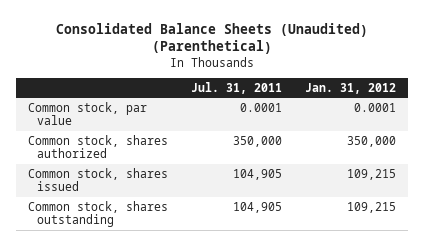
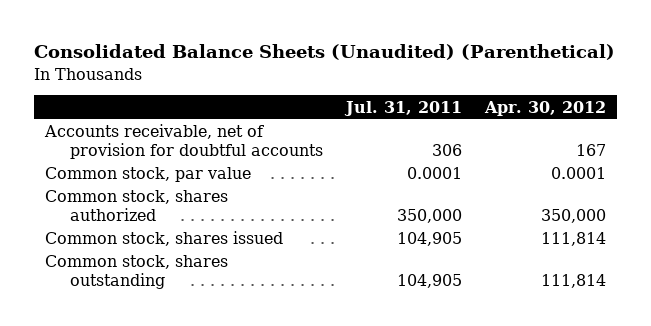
- | Jul. 31, 2011 | Jan. 31, 2012
+ | Jul. 31, 2011 | Apr. 30, 2012
+ Accounts receivable, net of provision for doubtful accounts | 306 | 167

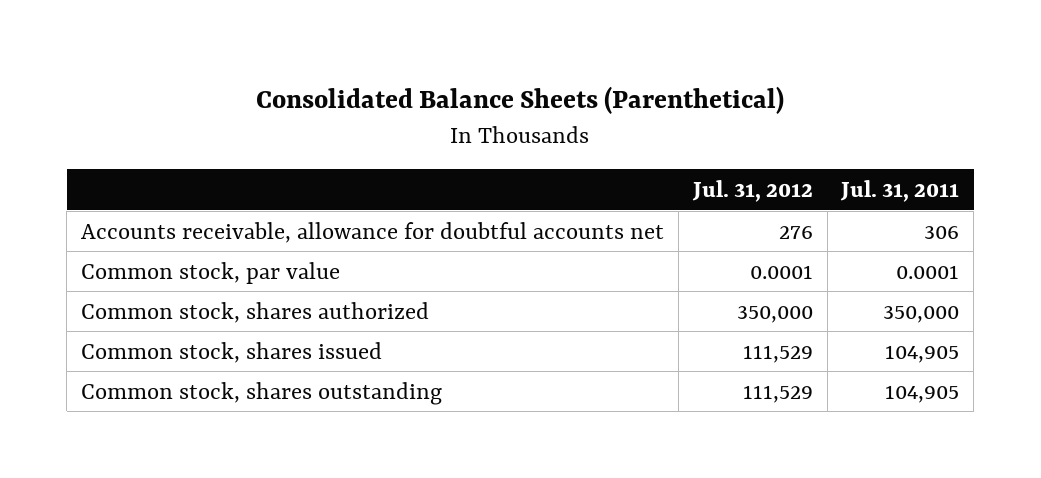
- Consolidated Balance Sheets (Unaudited) (Parenthetical)
+ Consolidated Balance Sheets (Parenthetical)
- | Jul. 31, 2011 | Apr. 30, 2012
+ | Jul. 31, 2012 | Jul. 31, 2011
- Accounts receivable, net of provision for doubtful accounts | 306 | 167
+ Accounts receivable, allowance for doubtful accounts net | 276 | 306

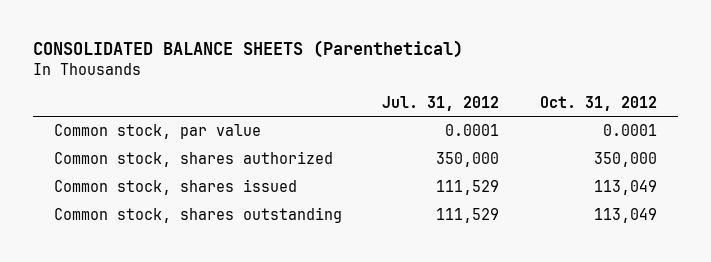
- Consolidated Balance Sheets (Parenthetical)
+ CONSOLIDATED BALANCE SHEETS (Parenthetical)
- | Jul. 31, 2012 | Jul. 31, 2011
+ | Jul. 31, 2012 | Oct. 31, 2012
- Accounts receivable, allowance for doubtful accounts net | 276 | 306

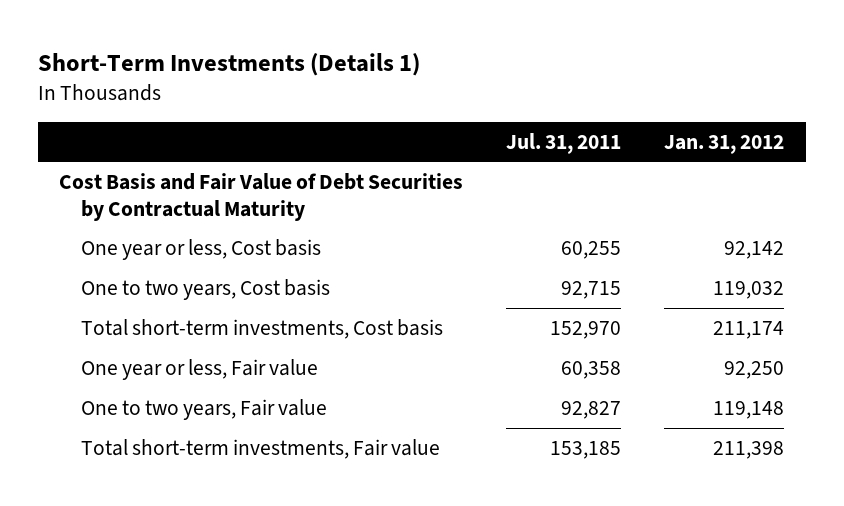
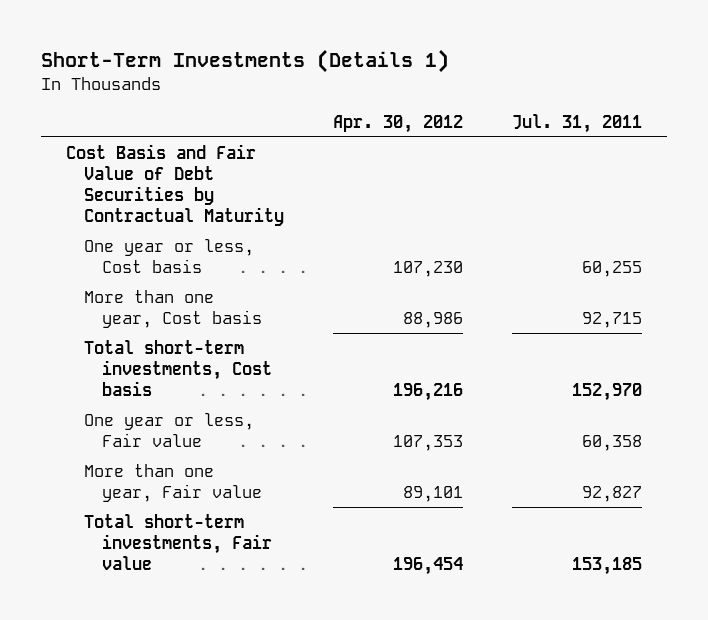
- | Jul. 31, 2011 | Jan. 31, 2012
+ | Apr. 30, 2012 | Jul. 31, 2011
- One to two years, Cost basis | 92,715 | 119,032
+ More than one year, Cost basis | 88,986 | 92,715
- One to two years, Fair value | 92,827 | 119,148
+ More than one year, Fair value | 89,101 | 92,827

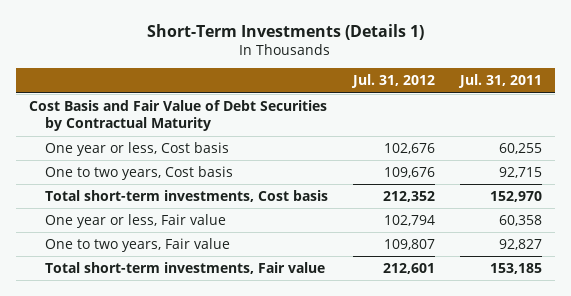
- | Apr. 30, 2012 | Jul. 31, 2011
+ | Jul. 31, 2012 | Jul. 31, 2011
- More than one year, Cost basis | 88,986 | 92,715
+ One to two years, Cost basis | 109,676 | 92,715
- More than one year, Fair value | 89,101 | 92,827
+ One to two years, Fair value | 109,807 | 92,827

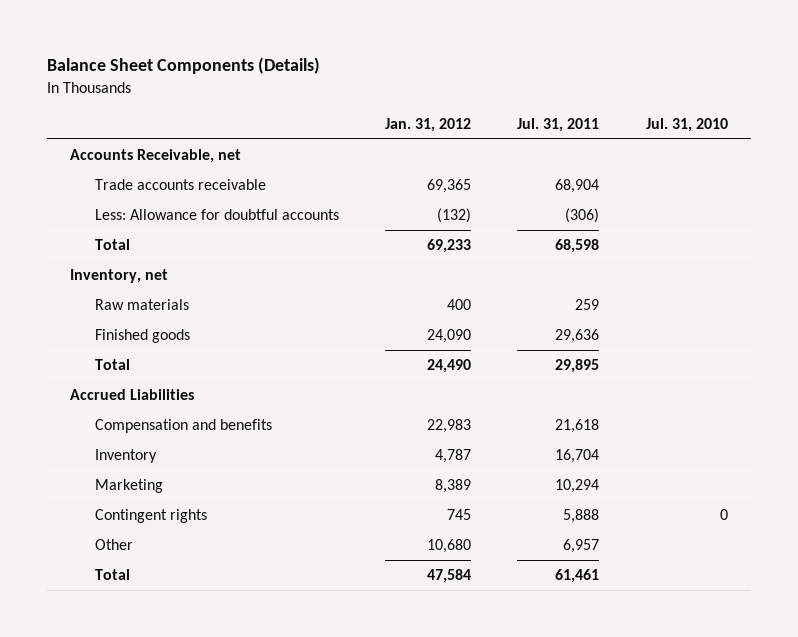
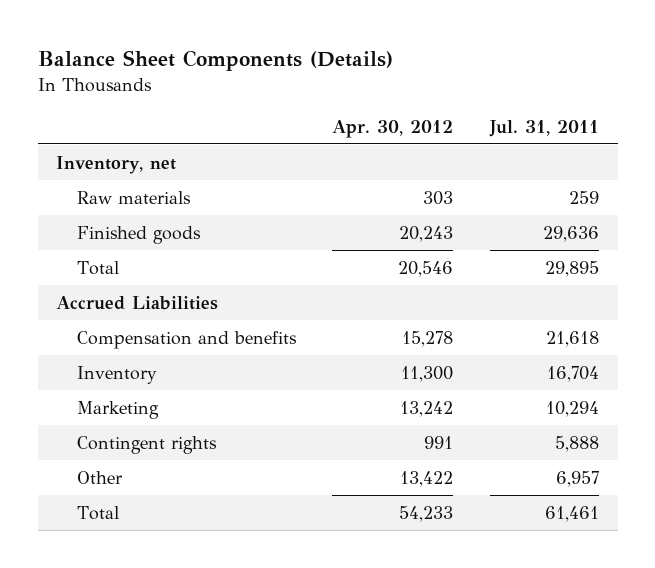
- | Jan. 31, 2012 | Jul. 31, 2011 | Jul. 31, 2010
+ | Apr. 30, 2012 | Jul. 31, 2011
- Accounts Receivable, net
- Trade accounts receivable | 69,365 | 68,904 |
- Less: Allowance for doubtful accounts | (132) | (306) |
- Total | 69,233 | 68,598 |

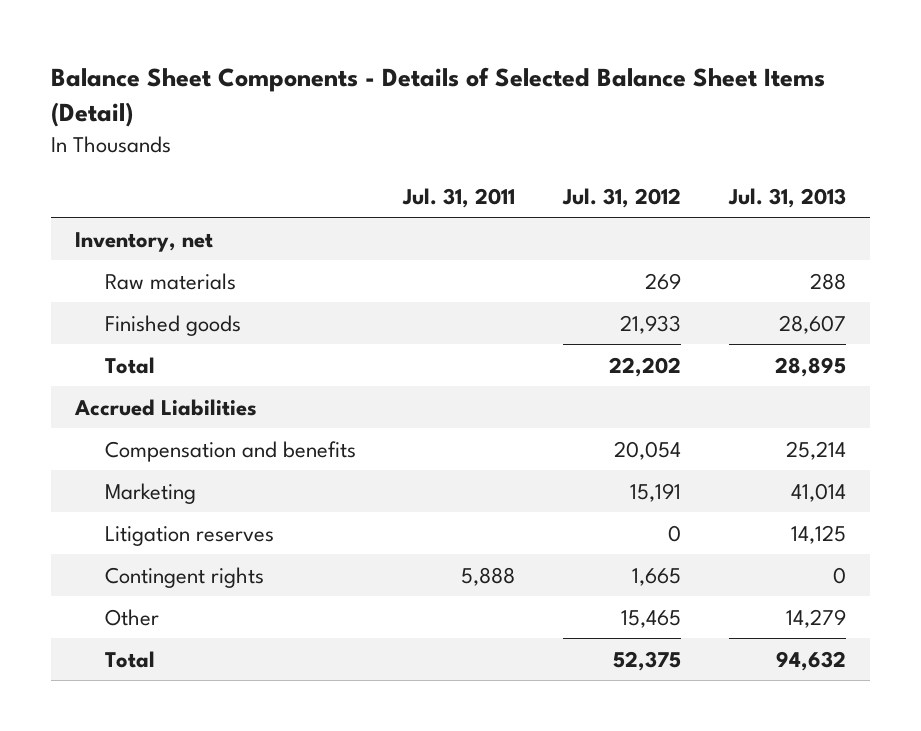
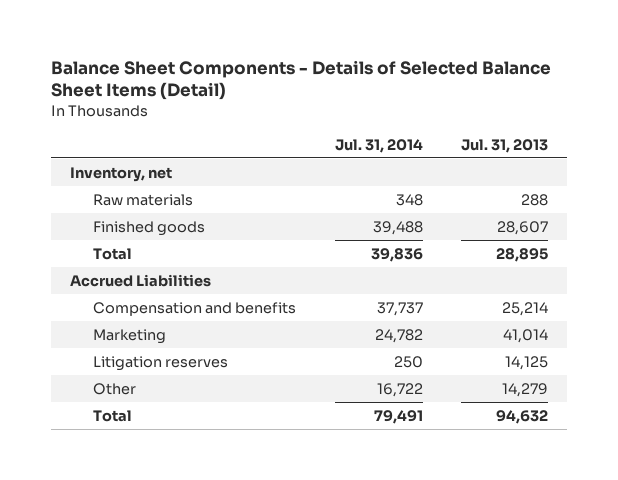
- | Jul. 31, 2011 | Jul. 31, 2012 | Jul. 31, 2013
+ | Jul. 31, 2014 | Jul. 31, 2013
- Contingent rights | 5,888 | 1,665 | 0

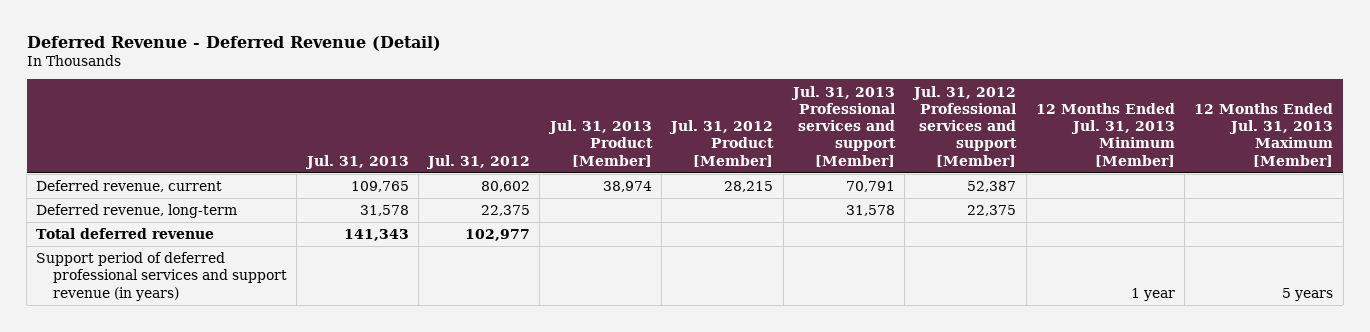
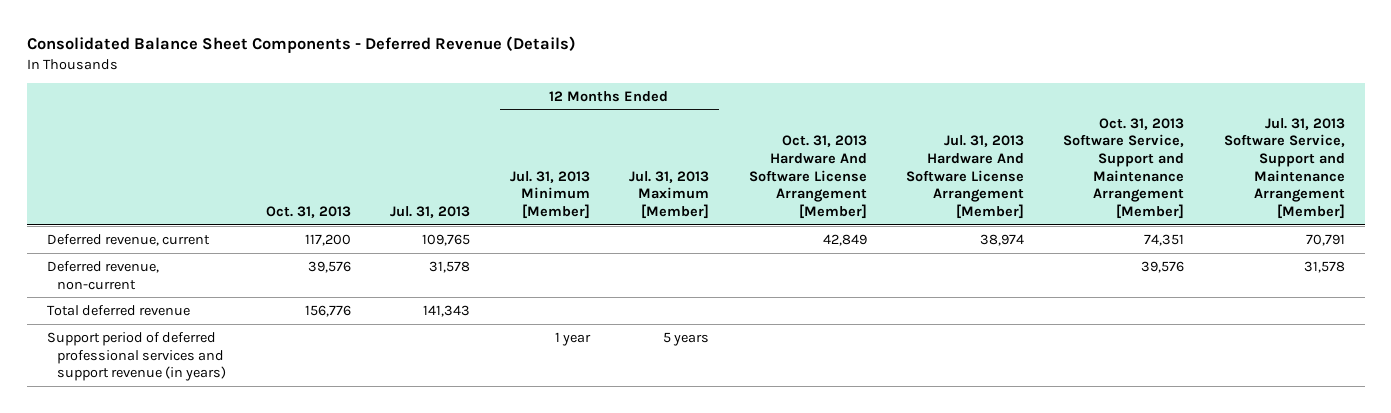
- Deferred Revenue - Deferred Revenue (Detail)
+ Consolidated Balance Sheet Components - Deferred Revenue (Details)
- | Jul. 31, 2013 | Jul. 31, 2012 | Jul. 31, 2013 Product [Member] | Jul. 31, 2012 Product [Member] | Jul. 31, 2013 Professional services and support [Member] | Jul. 31, 2012 Professional services and support [Member] | 12 Months Ended Jul. 31, 2013 Minimum [Member] | 12 Months Ended Jul. 31, 2013 Maximum [Member]
+ | Oct. 31, 2013 | Jul. 31, 2013 | 12 Months Ended Jul. 31, 2013 Minimum [Member] | 12 Months Ended Jul. 31, 2013 Maximum [Member] | Oct. 31, 2013 Hardware And Software License Arrangement [Member] | Jul. 31, 2013 Hardware And Software License Arrangement [Member] | Oct. 31, 2013 Software Service, Support and Maintenance Arrangement [Member] | Jul. 31, 2013 Software Service, Support and Maintenance Arrangement [Member]
- Deferred revenue, long-term | 31,578 | 22,375 | | | 31,578 | 22,375 | |
+ Deferred revenue, non-current | 39,576 | 31,578 | | | | | 39,576 | 31,578

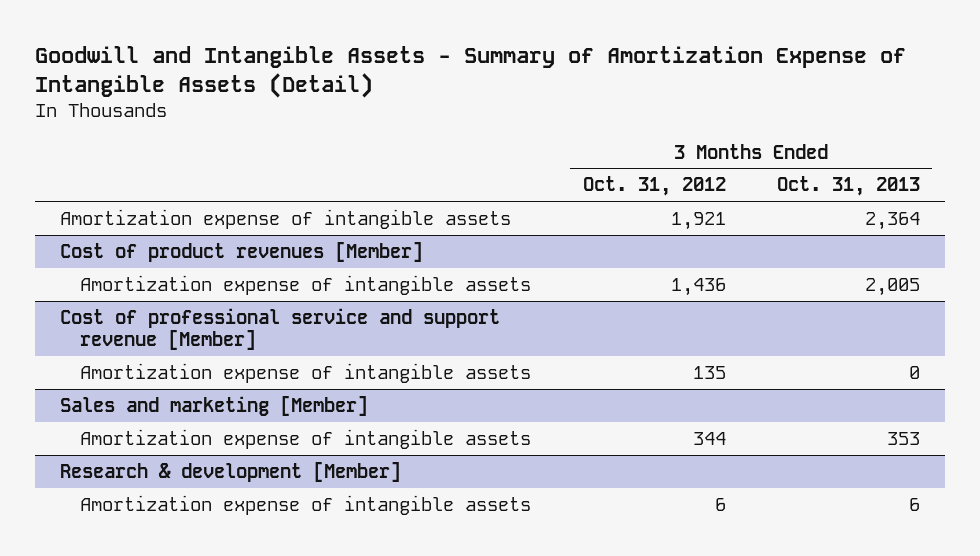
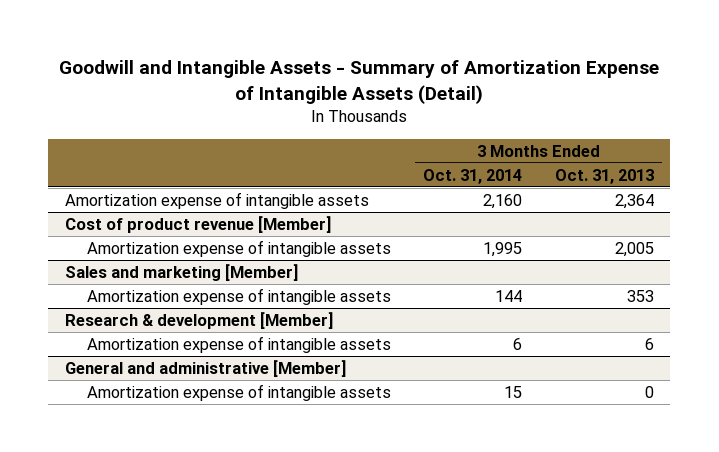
- | 3 Months Ended Oct. 31, 2012 | 3 Months Ended Oct. 31, 2013
+ | 3 Months Ended Oct. 31, 2014 | 3 Months Ended Oct. 31, 2013
- Cost of product revenues [Member]
+ Cost of product revenue [Member]
- Cost of professional service and support revenue [Member]
- Amortization expense of intangible assets | 135 | 0
+ General and administrative [Member]
+ Amortization expense of intangible assets | 15 | 0

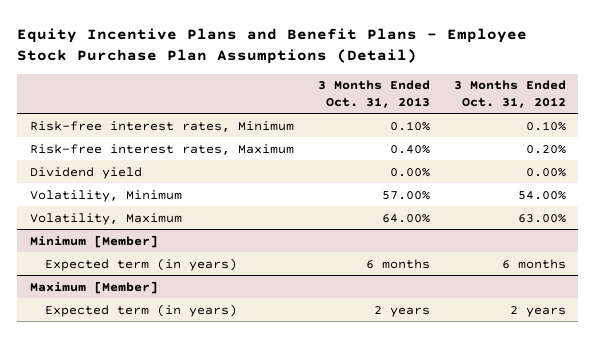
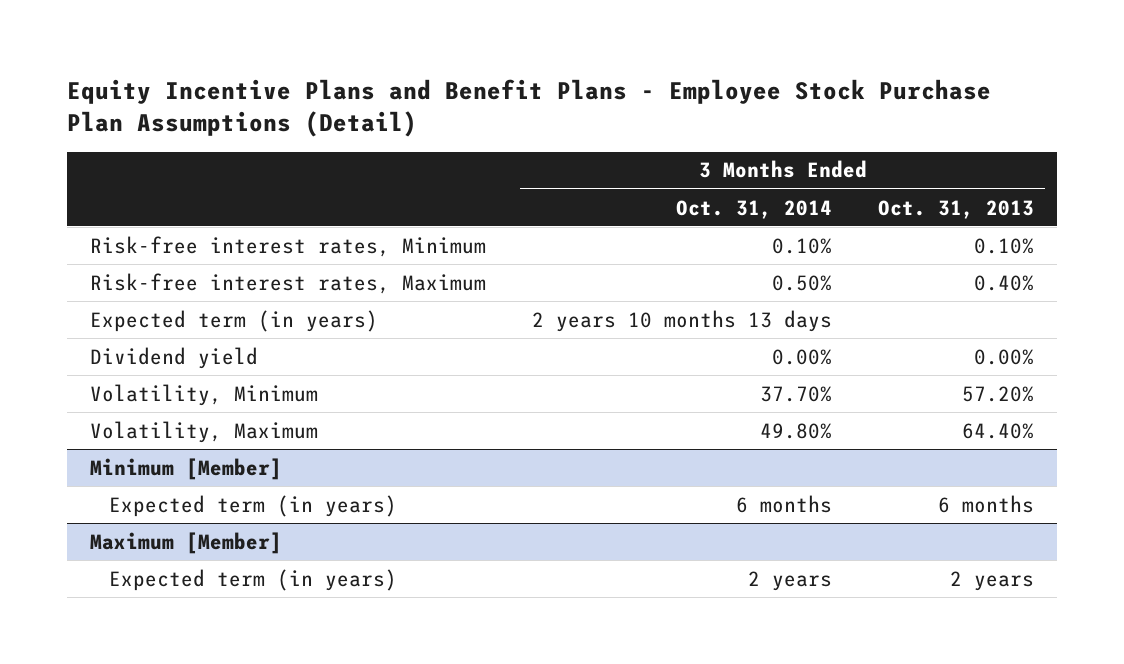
- | 3 Months Ended Oct. 31, 2013 | 3 Months Ended Oct. 31, 2012
+ | 3 Months Ended Oct. 31, 2014 | 3 Months Ended Oct. 31, 2013
+ Expected term (in years) | 2 years 10 months 13 days |
- Volatility, Minimum | 57.00% | 54.00%
- Volatility, Maximum | 64.00% | 63.00%
+ Volatility, Minimum | 37.70% | 57.20%
+ Volatility, Maximum | 49.80% | 64.40%

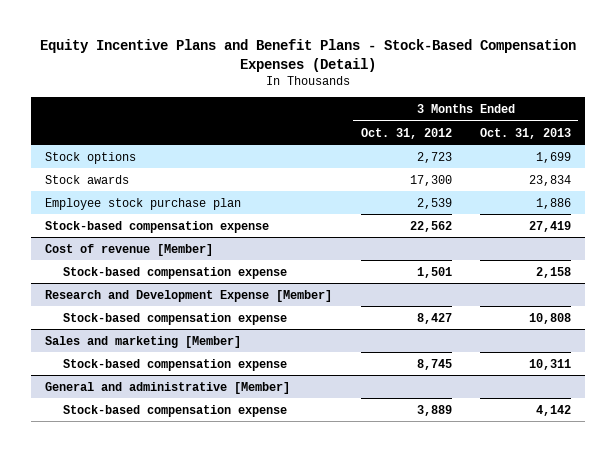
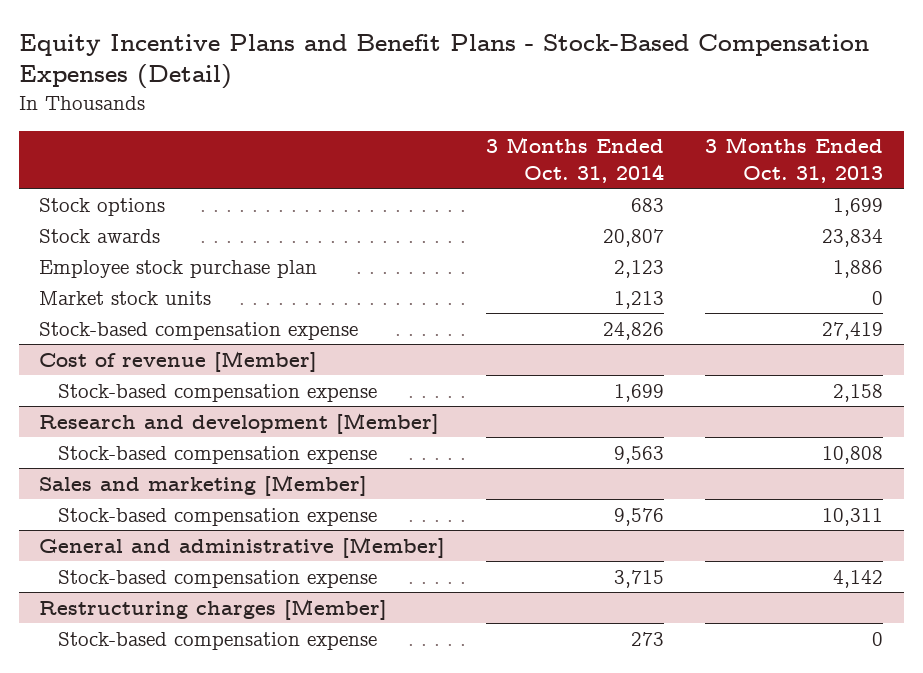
- | 3 Months Ended Oct. 31, 2012 | 3 Months Ended Oct. 31, 2013
+ | 3 Months Ended Oct. 31, 2014 | 3 Months Ended Oct. 31, 2013
+ Market stock units | 1,213 | 0
- Research and Development Expense [Member]
+ Research and development [Member]
+ Restructuring charges [Member]
+ Stock-based compensation expense | 273 | 0

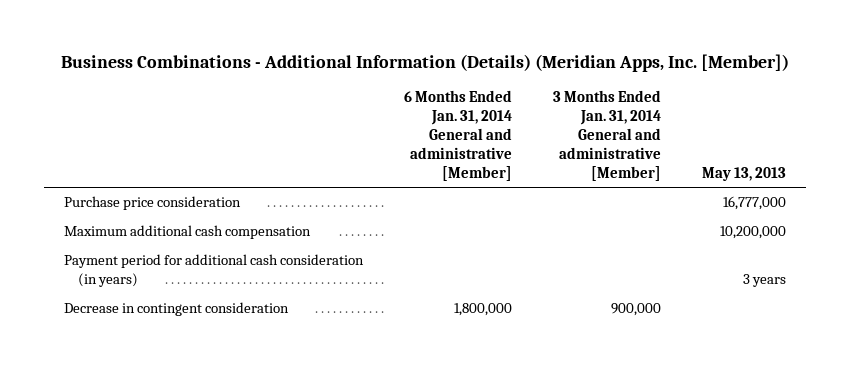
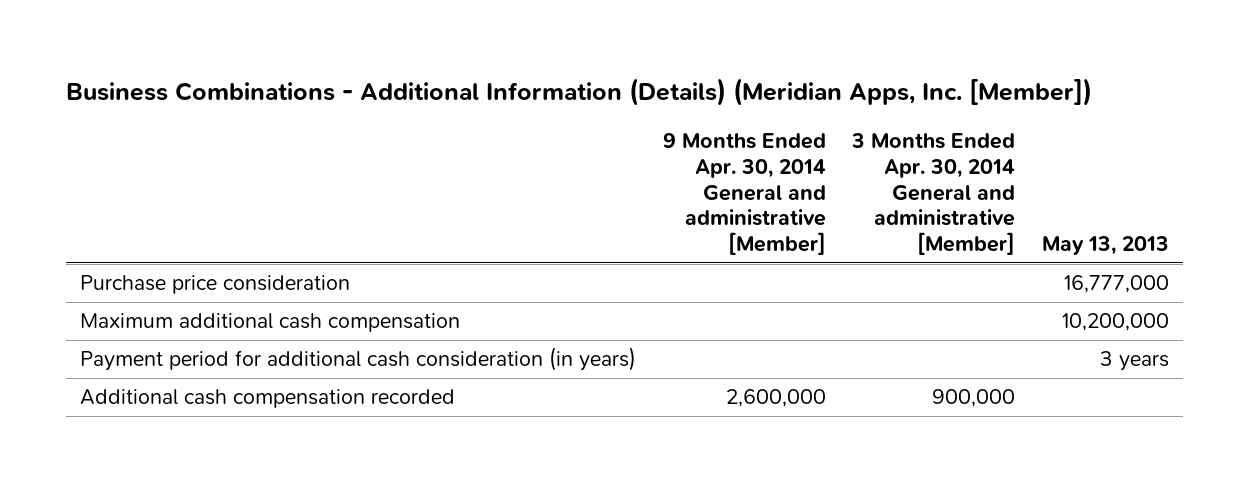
- | 6 Months Ended Jan. 31, 2014 General and administrative [Member] | 3 Months Ended Jan. 31, 2014 General and administrative [Member] | May 13, 2013
+ | 9 Months Ended Apr. 30, 2014 General and administrative [Member] | 3 Months Ended Apr. 30, 2014 General and administrative [Member] | May 13, 2013
- Decrease in contingent consideration | 1,800,000 | 900,000 |
+ Additional cash compensation recorded | 2,600,000 | 900,000 |

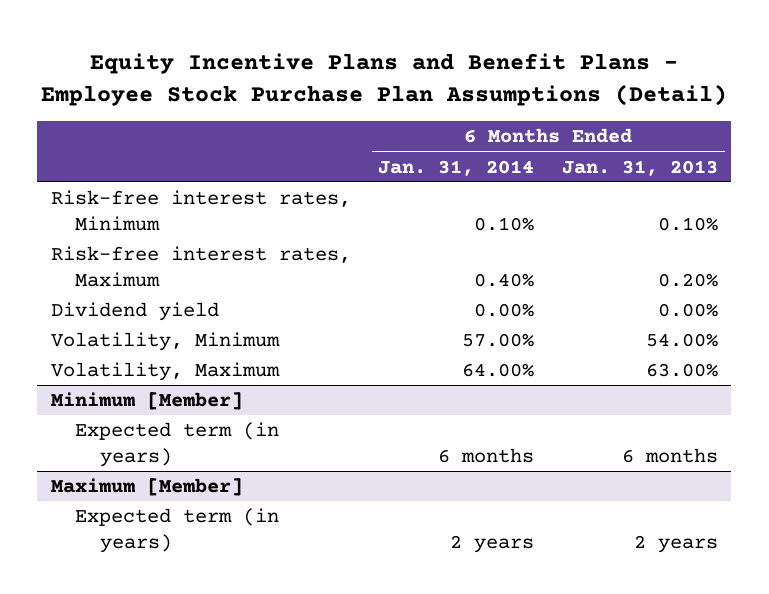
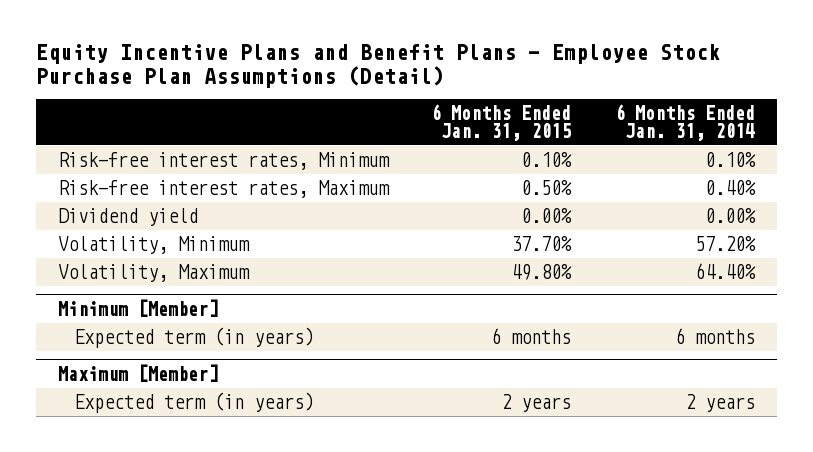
- | 6 Months Ended Jan. 31, 2014 | 6 Months Ended Jan. 31, 2013
+ | 6 Months Ended Jan. 31, 2015 | 6 Months Ended Jan. 31, 2014
- Volatility, Minimum | 57.00% | 54.00%
- Volatility, Maximum | 64.00% | 63.00%
+ Volatility, Minimum | 37.70% | 57.20%
+ Volatility, Maximum | 49.80% | 64.40%

